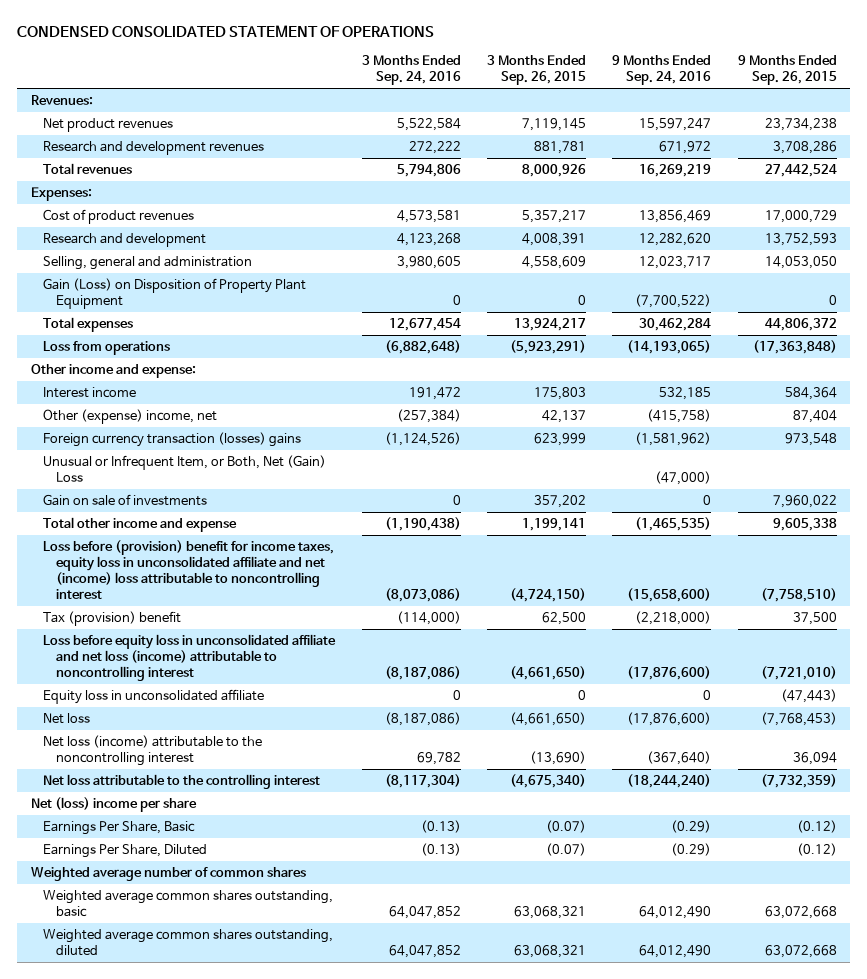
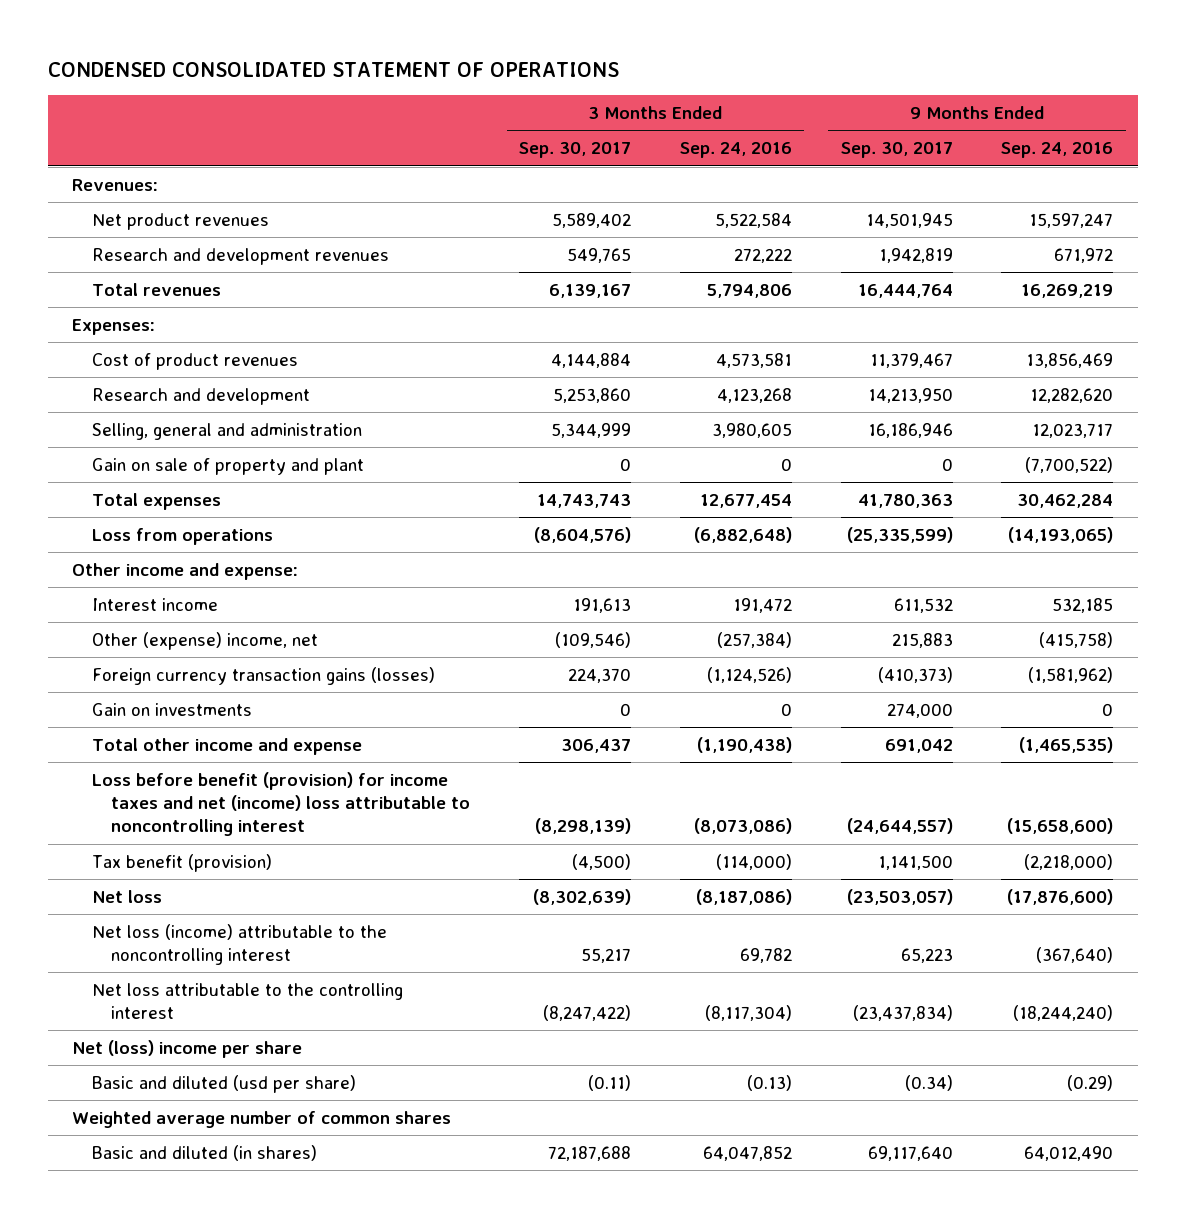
- | 3 Months Ended Sep. 24, 2016 | 3 Months Ended Sep. 26, 2015 | 9 Months Ended Sep. 24, 2016 | 9 Months Ended Sep. 26, 2015
+ | 3 Months Ended Sep. 30, 2017 | 3 Months Ended Sep. 24, 2016 | 9 Months Ended Sep. 30, 2017 | 9 Months Ended Sep. 24, 2016
- Gain (Loss) on Disposition of Property Plant Equipment | 0 | 0 | (7,700,522) | 0
+ Gain on sale of property and plant | 0 | 0 | 0 | (7,700,522)
- Foreign currency transaction (losses) gains | (1,124,526) | 623,999 | (1,581,962) | 973,548
- Unusual or Infrequent Item, or Both, Net (Gain) Loss | | | (47,000) |
- Gain on sale of investments | 0 | 357,202 | 0 | 7,960,022
+ Foreign currency transaction gains (losses) | 224,370 | (1,124,526) | (410,373) | (1,581,962)
+ Gain on investments | 0 | 0 | 274,000 | 0
- Loss before (provision) benefit for income taxes, equity loss in unconsolidated affiliate and net (income) loss attributable to noncontrolling interest | (8,073,086) | (4,724,150) | (15,658,600) | (7,758,510)
- Tax (provision) benefit | (114,000) | 62,500 | (2,218,000) | 37,500
- Loss before equity loss in unconsolidated affiliate and net loss (income) attributable to noncontrolling interest | (8,187,086) | (4,661,650) | (17,876,600) | (7,721,010)
- Equity loss in unconsolidated affiliate | 0 | 0 | 0 | (47,443)
+ Loss before benefit (provision) for income taxes and net (income) loss attributable to noncontrolling interest | (8,298,139) | (8,073,086) | (24,644,557) | (15,658,600)
+ Tax benefit (provision) | (4,500) | (114,000) | 1,141,500 | (2,218,000)
- Earnings Per Share, Basic | (0.13) | (0.07) | (0.29) | (0.12)
- Earnings Per Share, Diluted | (0.13) | (0.07) | (0.29) | (0.12)
+ Basic and diluted (usd per share) | (0.11) | (0.13) | (0.34) | (0.29)
- Weighted average common shares outstanding, basic | 64,047,852 | 63,068,321 | 64,012,490 | 63,072,668
- Weighted average common shares outstanding, diluted | 64,047,852 | 63,068,321 | 64,012,490 | 63,072,668
+ Basic and diluted (in shares) | 72,187,688 | 64,047,852 | 69,117,640 | 64,012,490

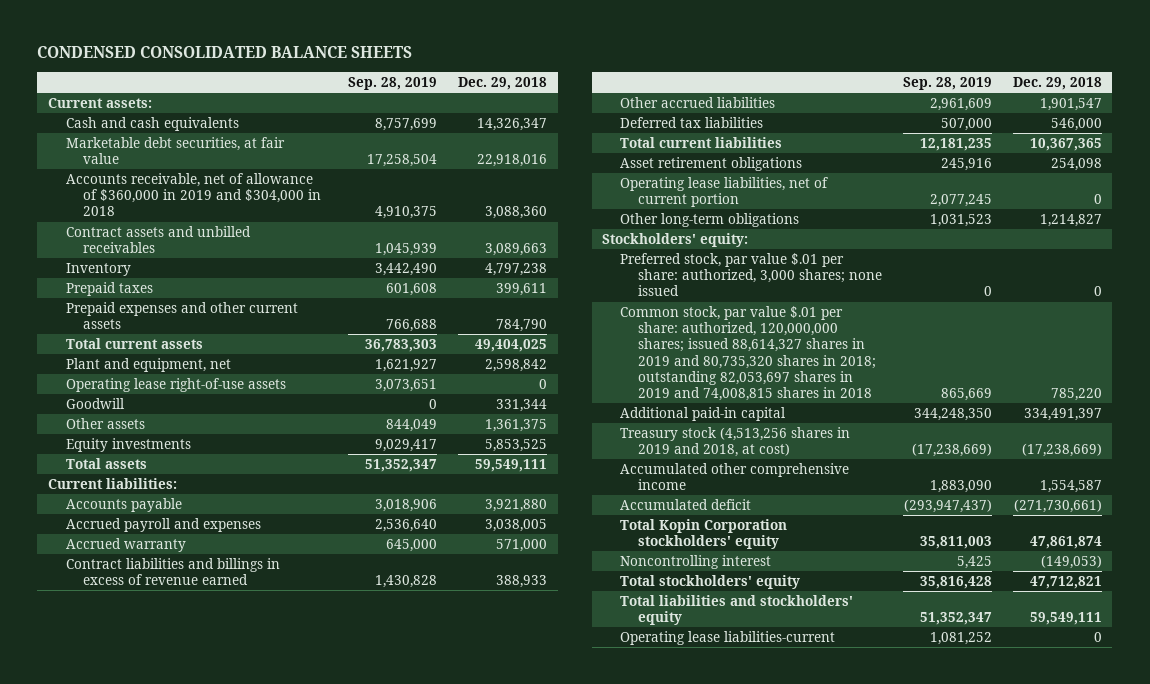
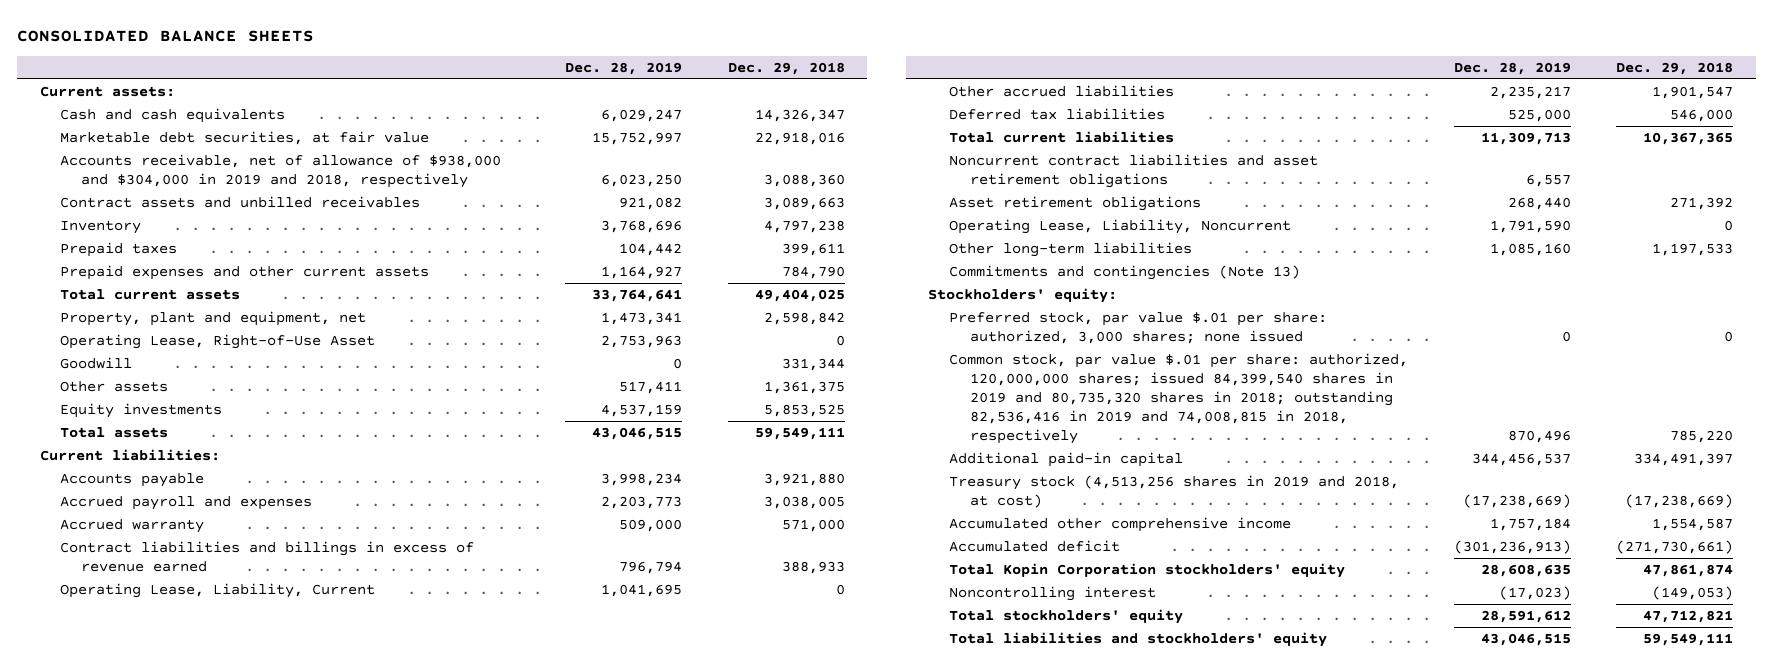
- CONDENSED CONSOLIDATED BALANCE SHEETS
+ CONSOLIDATED BALANCE SHEETS
- | Sep. 28, 2019 | Dec. 29, 2018
+ | Dec. 28, 2019 | Dec. 29, 2018
- Accounts receivable, net of allowance of $360,000 in 2019 and $304,000 in 2018 | 4,910,375 | 3,088,360
+ Accounts receivable, net of allowance of $938,000 and $304,000 in 2019 and 2018, respectively | 6,023,250 | 3,088,360
- Plant and equipment, net | 1,621,927 | 2,598,842
- Operating lease right-of-use assets | 3,073,651 | 0
+ Property, plant and equipment, net | 1,473,341 | 2,598,842
+ Operating Lease, Right-of-Use Asset | 2,753,963 | 0
+ Operating Lease, Liability, Current | 1,041,695 | 0
- Asset retirement obligations | 245,916 | 254,098
- Operating lease liabilities, net of current portion | 2,077,245 | 0
- Other long-term obligations | 1,031,523 | 1,214,827
+ Noncurrent contract liabilities and asset retirement obligations | 6,557 |
+ Asset retirement obligations | 268,440 | 271,392
+ Operating Lease, Liability, Noncurrent | 1,791,590 | 0
+ Other long-term liabilities | 1,085,160 | 1,197,533
+ Commitments and contingencies (Note 13)
- Common stock, par value $.01 per share: authorized, 120,000,000 shares; issued 88,614,327 shares in 2019 and 80,735,320 shares in 2018; outstanding 82,053,697 shares in 2019 and 74,008,815 shares in 2018 | 865,669 | 785,220
+ Common stock, par value $.01 per share: authorized, 120,000,000 shares; issued 84,399,540 shares in 2019 and 80,735,320 shares in 2018; outstanding 82,536,416 in 2019 and 74,008,815 in 2018, respectively | 870,496 | 785,220
- Operating lease liabilities-current | 1,081,252 | 0

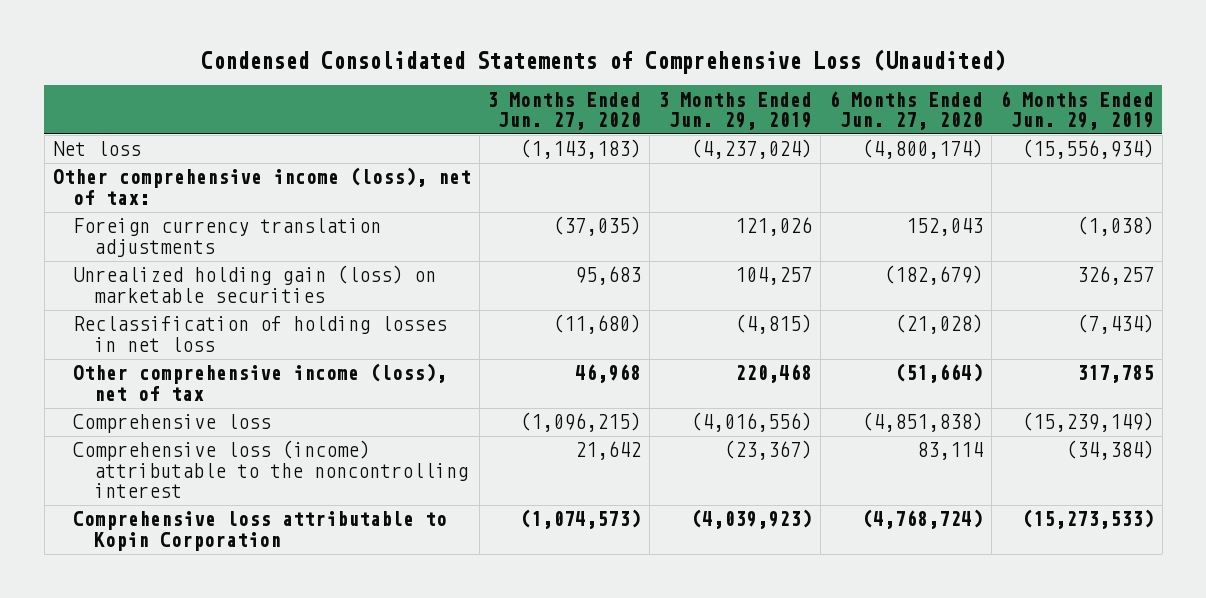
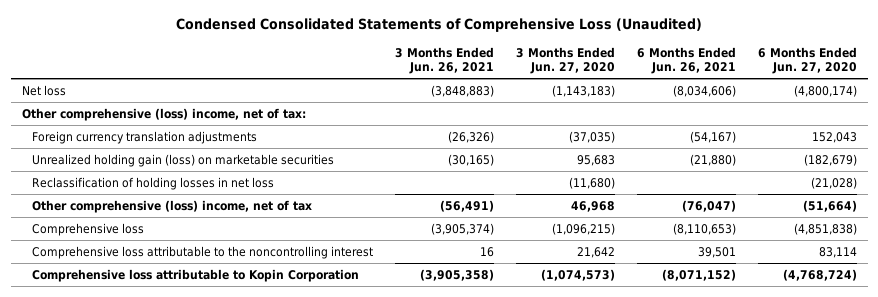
- | 3 Months Ended Jun. 27, 2020 | 3 Months Ended Jun. 29, 2019 | 6 Months Ended Jun. 27, 2020 | 6 Months Ended Jun. 29, 2019
+ | 3 Months Ended Jun. 26, 2021 | 3 Months Ended Jun. 27, 2020 | 6 Months Ended Jun. 26, 2021 | 6 Months Ended Jun. 27, 2020
- Other comprehensive income (loss), net of tax:
+ Other comprehensive (loss) income, net of tax:
- Other comprehensive income (loss), net of tax | 46,968 | 220,468 | (51,664) | 317,785
+ Other comprehensive (loss) income, net of tax | (56,491) | 46,968 | (76,047) | (51,664)
- Comprehensive loss (income) attributable to the noncontrolling interest | 21,642 | (23,367) | 83,114 | (34,384)
+ Comprehensive loss attributable to the noncontrolling interest | 16 | 21,642 | 39,501 | 83,114

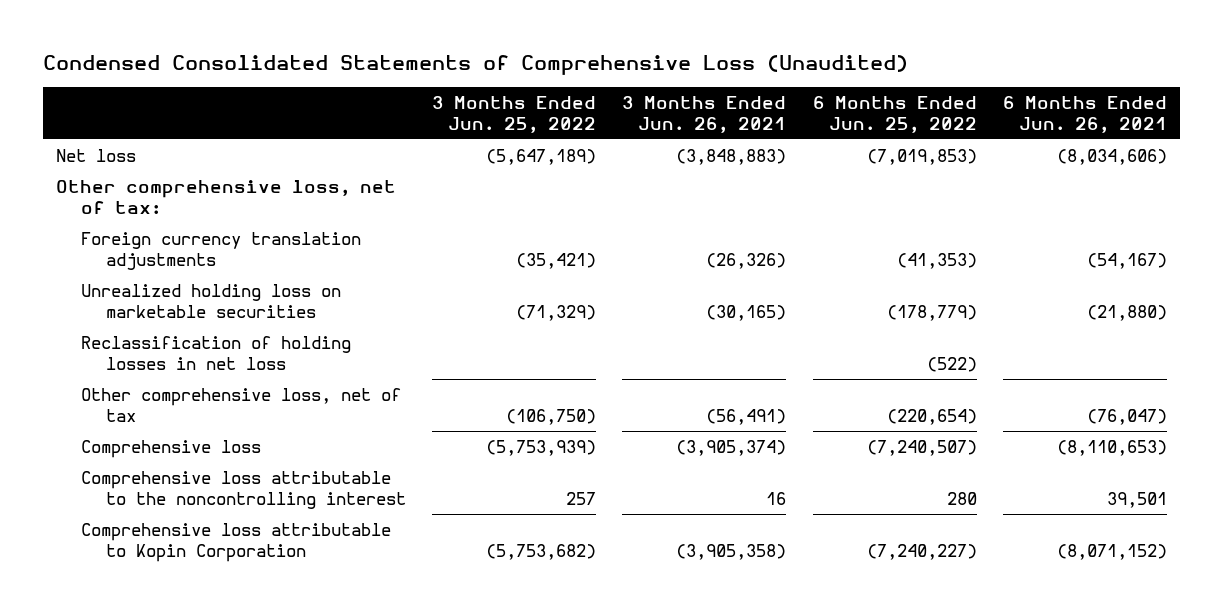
- | 3 Months Ended Jun. 26, 2021 | 3 Months Ended Jun. 27, 2020 | 6 Months Ended Jun. 26, 2021 | 6 Months Ended Jun. 27, 2020
+ | 3 Months Ended Jun. 25, 2022 | 3 Months Ended Jun. 26, 2021 | 6 Months Ended Jun. 25, 2022 | 6 Months Ended Jun. 26, 2021
- Other comprehensive (loss) income, net of tax:
+ Other comprehensive loss, net of tax:
- Unrealized holding gain (loss) on marketable securities | (30,165) | 95,683 | (21,880) | (182,679)
+ Unrealized holding loss on marketable securities | (71,329) | (30,165) | (178,779) | (21,880)
- Other comprehensive (loss) income, net of tax | (56,491) | 46,968 | (76,047) | (51,664)
+ Other comprehensive loss, net of tax | (106,750) | (56,491) | (220,654) | (76,047)

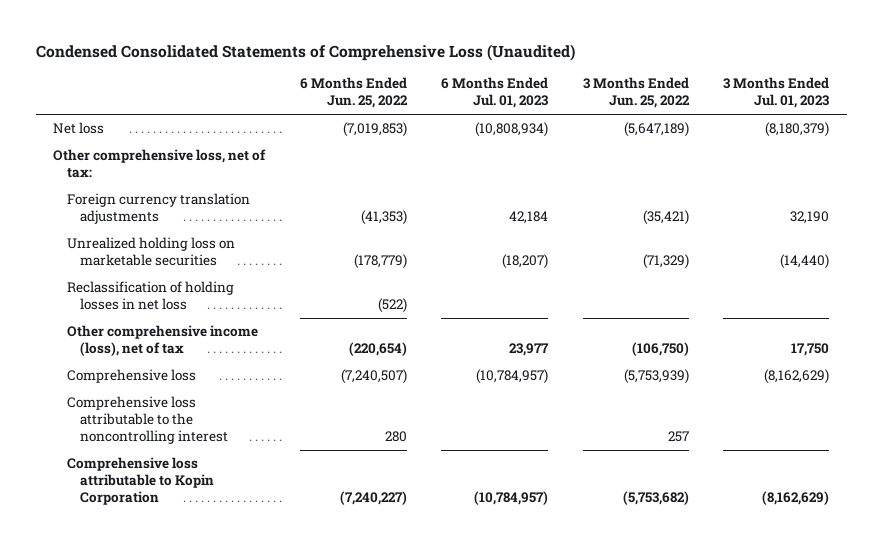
- | 3 Months Ended Jun. 25, 2022 | 3 Months Ended Jun. 26, 2021 | 6 Months Ended Jun. 25, 2022 | 6 Months Ended Jun. 26, 2021
+ | 6 Months Ended Jun. 25, 2022 | 6 Months Ended Jul. 01, 2023 | 3 Months Ended Jun. 25, 2022 | 3 Months Ended Jul. 01, 2023
- Other comprehensive loss, net of tax | (106,750) | (56,491) | (220,654) | (76,047)
+ Other comprehensive income (loss), net of tax | (220,654) | 23,977 | (106,750) | 17,750

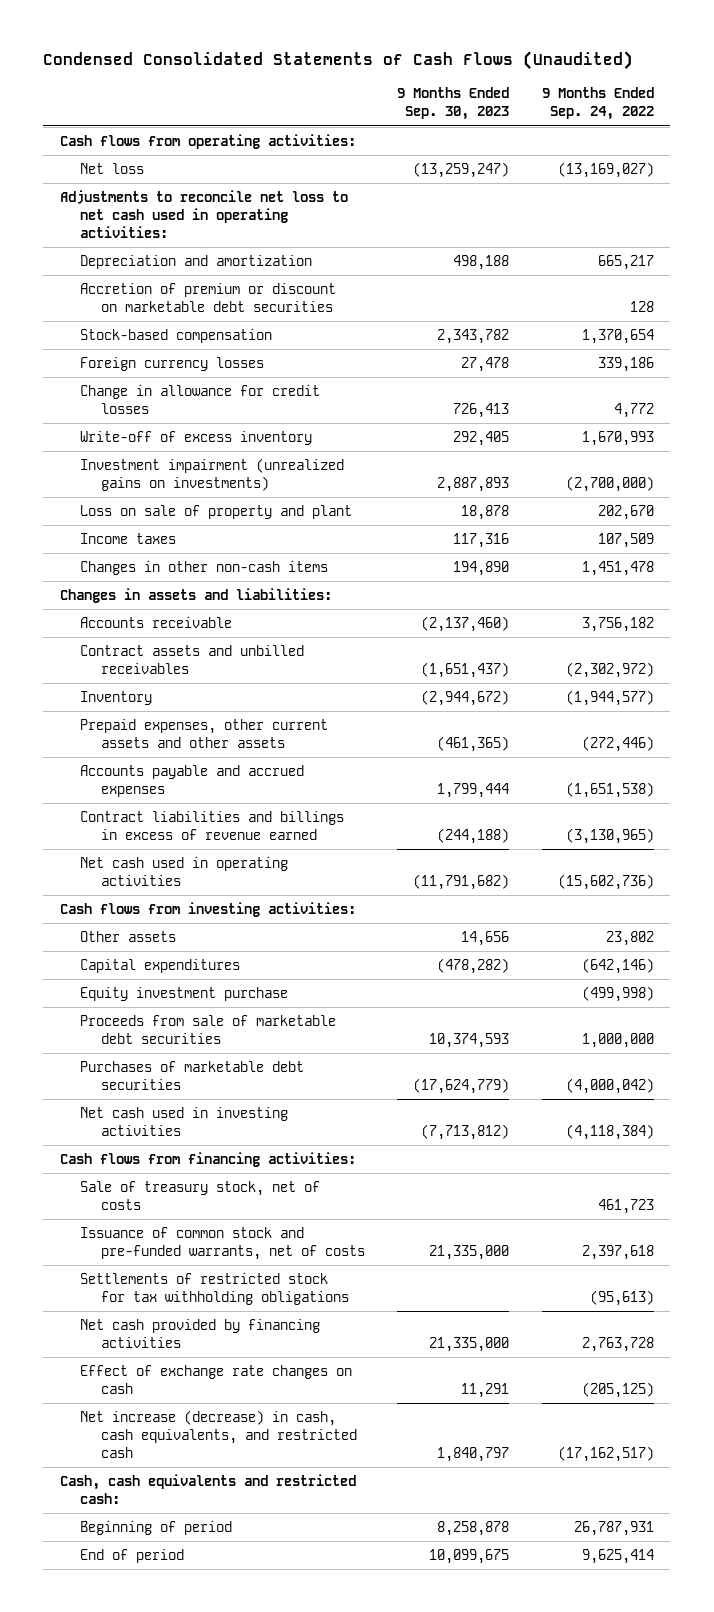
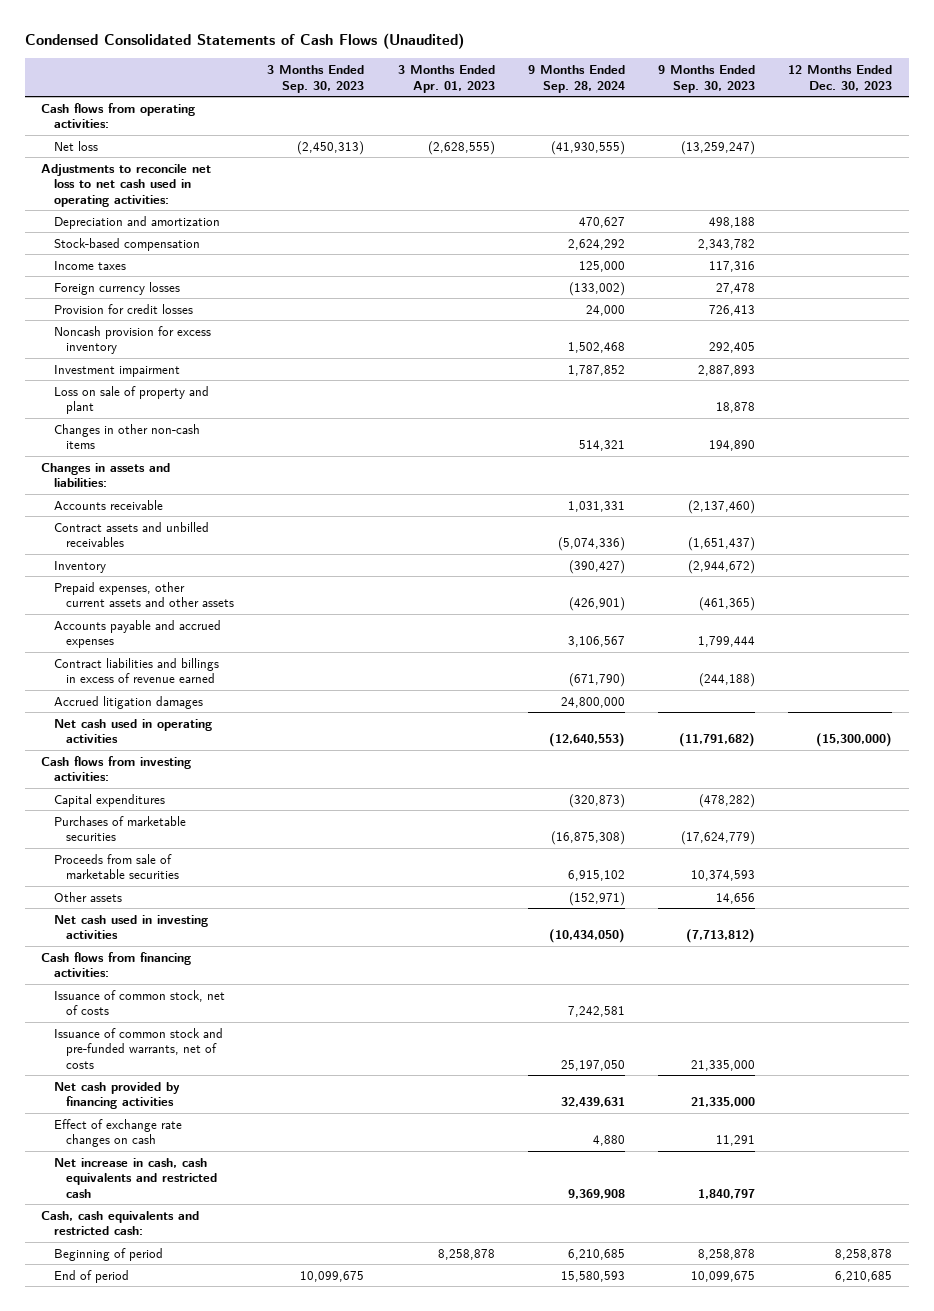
- | 9 Months Ended Sep. 30, 2023 | 9 Months Ended Sep. 24, 2022
+ | 3 Months Ended Sep. 30, 2023 | 3 Months Ended Apr. 01, 2023 | 9 Months Ended Sep. 28, 2024 | 9 Months Ended Sep. 30, 2023 | 12 Months Ended Dec. 30, 2023
- Accretion of premium or discount on marketable debt securities | | 128
moved up: Income taxes | | | 125,000 | 117,316 |
- Change in allowance for credit losses | 726,413 | 4,772
- Write-off of excess inventory | 292,405 | 1,670,993
- Investment impairment (unrealized gains on investments) | 2,887,893 | (2,700,000)
+ Provision for credit losses | | | 24,000 | 726,413 |
+ Noncash provision for excess inventory | | | 1,502,468 | 292,405 |
+ Investment impairment | | | 1,787,852 | 2,887,893 |
+ Accrued litigation damages | | | 24,800,000 | |
- Equity investment purchase | | (499,998)
- Proceeds from sale of marketable debt securities | 10,374,593 | 1,000,000
- Purchases of marketable debt securities | (17,624,779) | (4,000,042)
+ Purchases of marketable securities | | | (16,875,308) | (17,624,779) |
+ Proceeds from sale of marketable securities | | | 6,915,102 | 10,374,593 |
moved down: Other assets | | | (152,971) | 14,656 |
- Sale of treasury stock, net of costs | | 461,723
+ Issuance of common stock, net of costs | | | 7,242,581 | |
- Settlements of restricted stock for tax withholding obligations | | (95,613)
- Net increase (decrease) in cash, cash equivalents, and restricted cash | 1,840,797 | (17,162,517)
+ Net increase in cash, cash equivalents and restricted cash | | | 9,369,908 | 1,840,797 |

